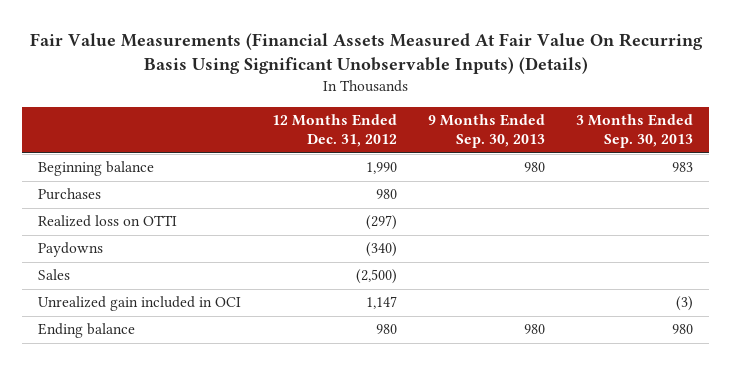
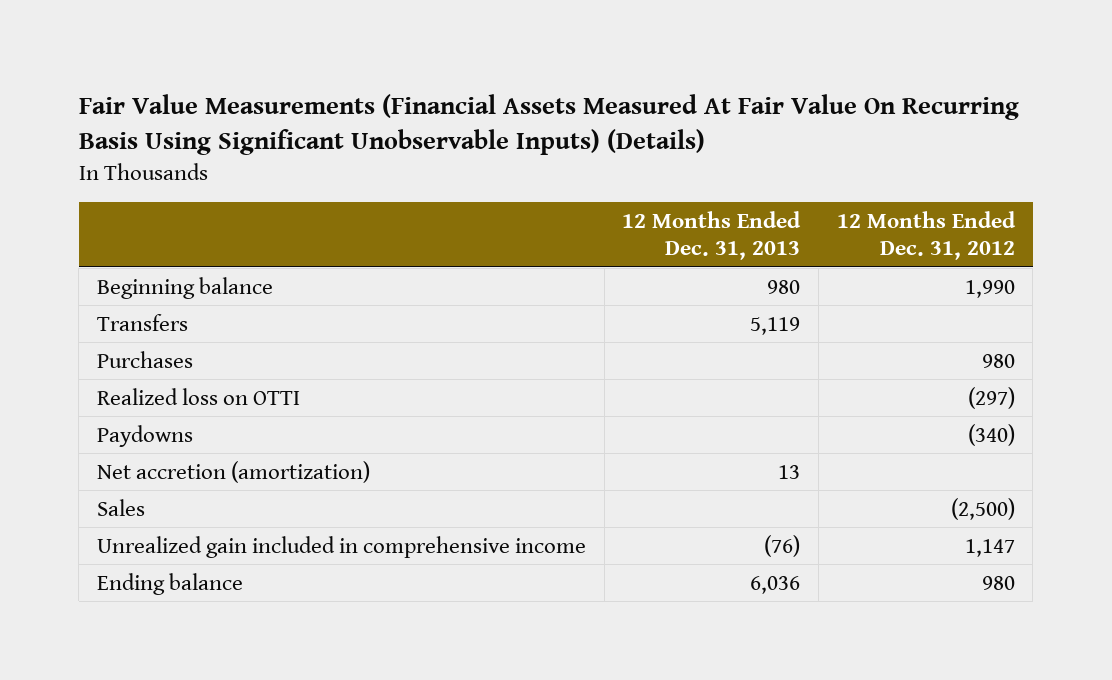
- | 12 Months Ended Dec. 31, 2012 | 9 Months Ended Sep. 30, 2013 | 3 Months Ended Sep. 30, 2013
+ | 12 Months Ended Dec. 31, 2013 | 12 Months Ended Dec. 31, 2012
+ Transfers | 5,119 |
+ Net accretion (amortization) | 13 |
- Unrealized gain included in OCI | 1,147 | | (3)
+ Unrealized gain included in comprehensive income | (76) | 1,147

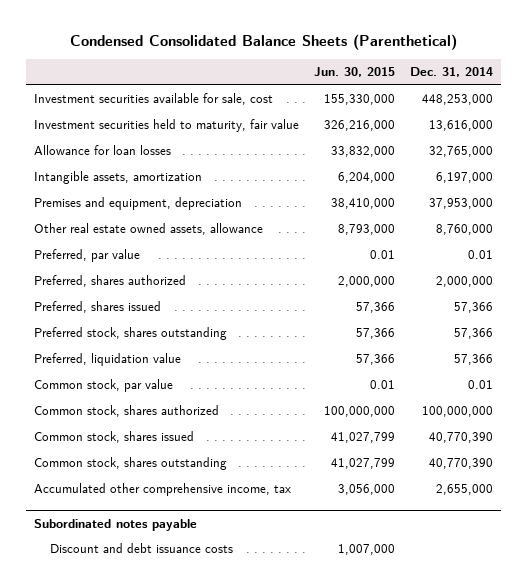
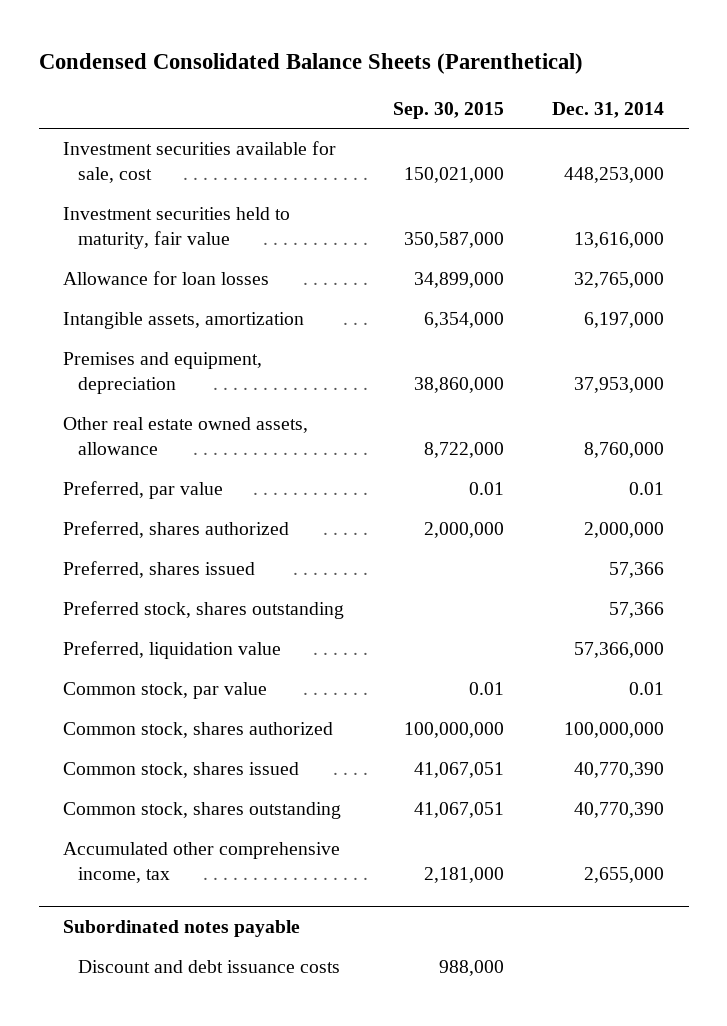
- | Jun. 30, 2015 | Dec. 31, 2014
+ | Sep. 30, 2015 | Dec. 31, 2014
- Preferred, liquidation value | 57,366 | 57,366
+ Preferred, liquidation value | | 57,366,000

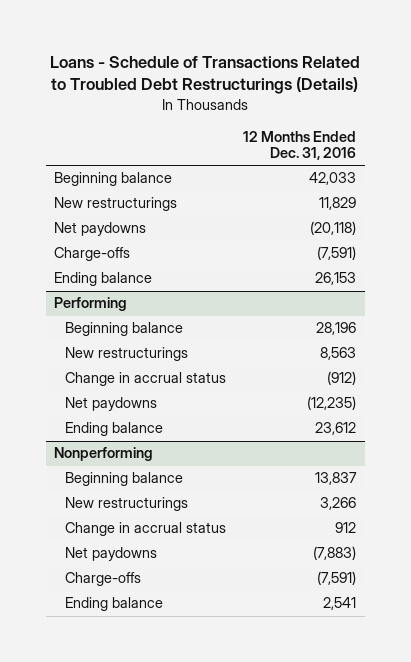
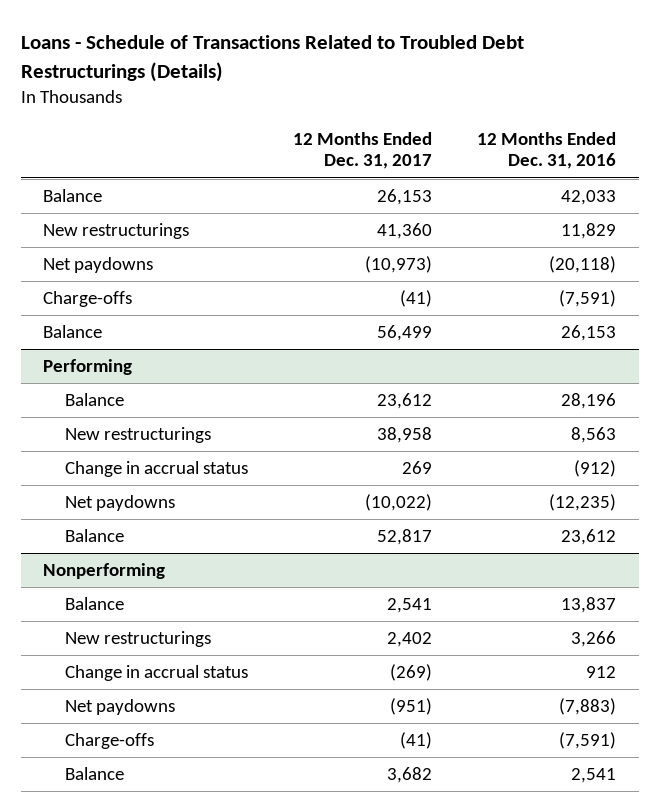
- | 12 Months Ended Dec. 31, 2016
+ | 12 Months Ended Dec. 31, 2017 | 12 Months Ended Dec. 31, 2016
- Beginning balance | 42,033
+ Balance | 26,153 | 42,033
- Ending balance | 26,153
+ Balance | 56,499 | 26,153
@ Performing
- Beginning balance | 28,196
+ Balance | 23,612 | 28,196
- Ending balance | 23,612
+ Balance | 52,817 | 23,612
@ Nonperforming
- Beginning balance | 13,837
+ Balance | 2,541 | 13,837
- Ending balance | 2,541
+ Balance | 3,682 | 2,541

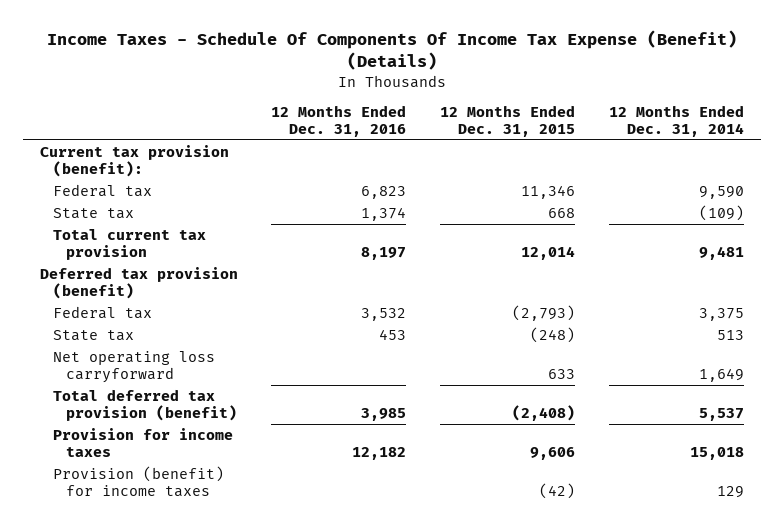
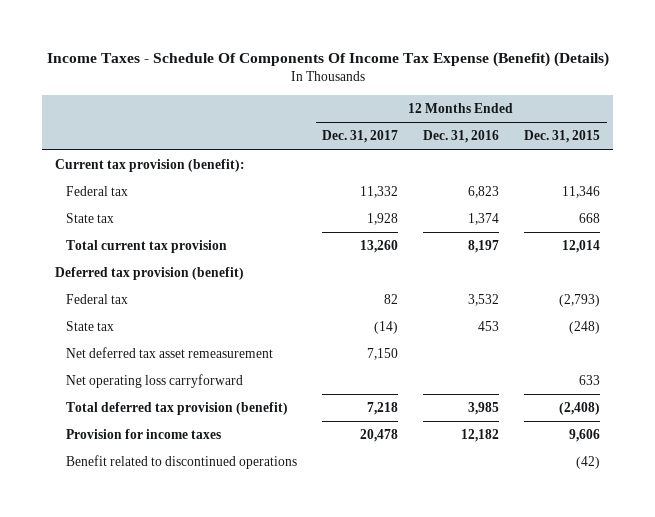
- | 12 Months Ended Dec. 31, 2016 | 12 Months Ended Dec. 31, 2015 | 12 Months Ended Dec. 31, 2014
+ | 12 Months Ended Dec. 31, 2017 | 12 Months Ended Dec. 31, 2016 | 12 Months Ended Dec. 31, 2015
+ Net deferred tax asset remeasurement | 7,150 | |
- Provision (benefit) for income taxes | | (42) | 129
+ Benefit related to discontinued operations | | | (42)

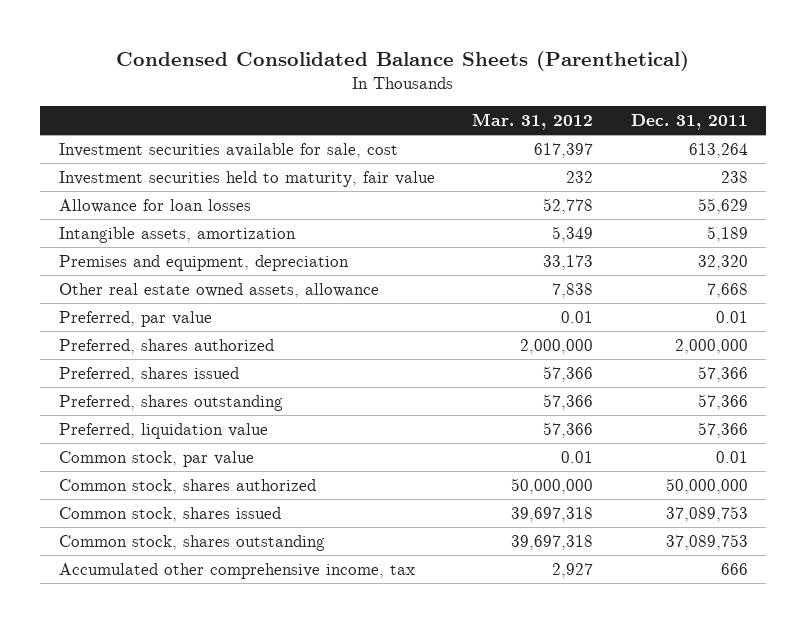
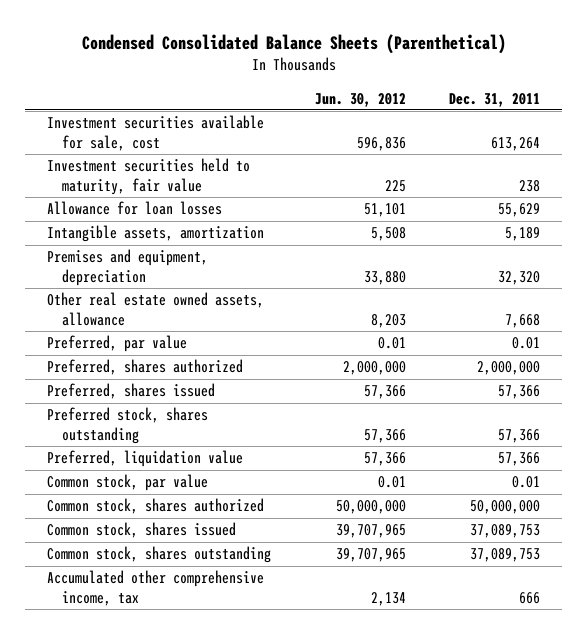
- | Mar. 31, 2012 | Dec. 31, 2011
+ | Jun. 30, 2012 | Dec. 31, 2011
- Preferred, shares outstanding | 57,366 | 57,366
+ Preferred stock, shares outstanding | 57,366 | 57,366

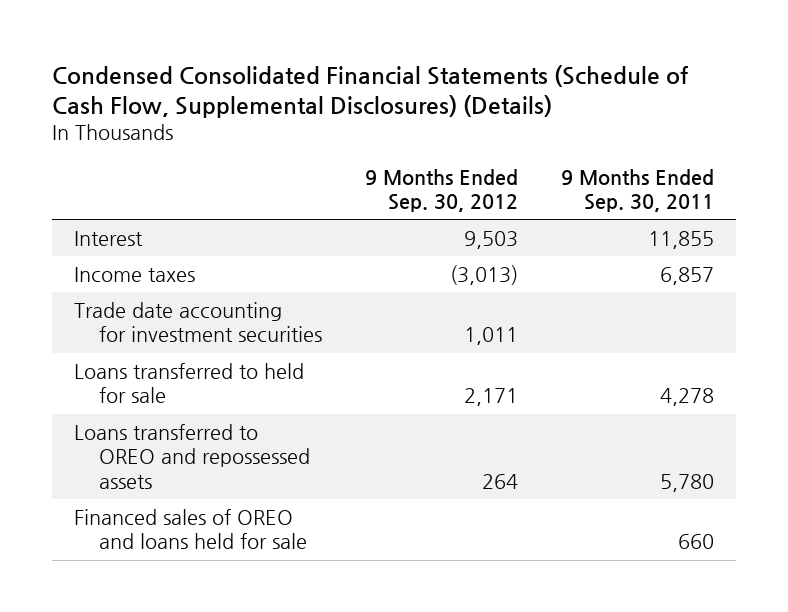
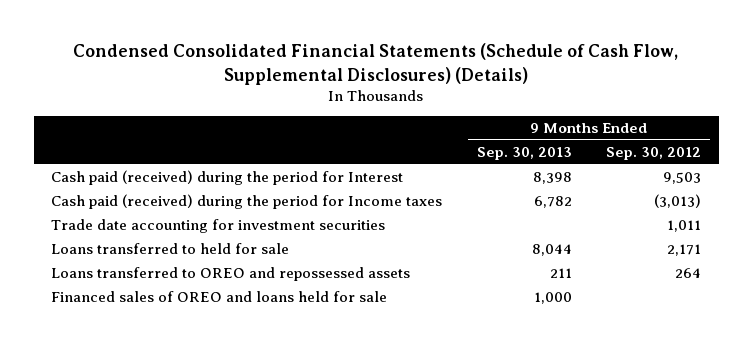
- | 9 Months Ended Sep. 30, 2012 | 9 Months Ended Sep. 30, 2011
+ | 9 Months Ended Sep. 30, 2013 | 9 Months Ended Sep. 30, 2012
- Interest | 9,503 | 11,855
- Income taxes | (3,013) | 6,857
+ Cash paid (received) during the period for Interest | 8,398 | 9,503
+ Cash paid (received) during the period for Income taxes | 6,782 | (3,013)

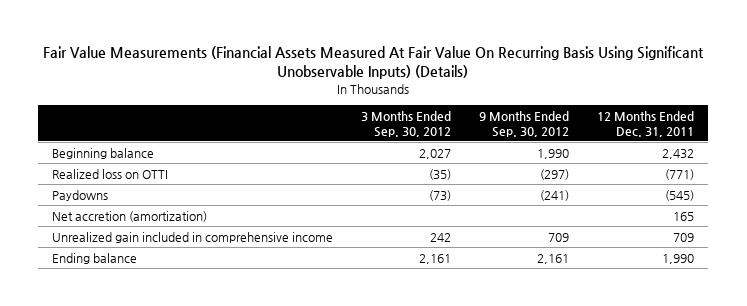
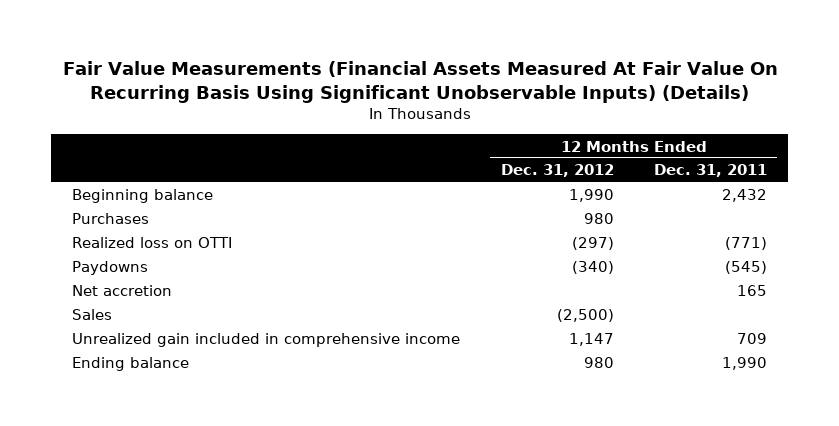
- | 3 Months Ended Sep. 30, 2012 | 9 Months Ended Sep. 30, 2012 | 12 Months Ended Dec. 31, 2011
+ | 12 Months Ended Dec. 31, 2012 | 12 Months Ended Dec. 31, 2011
+ Purchases | 980 |
- Net accretion (amortization) | | | 165
+ Net accretion | | 165
+ Sales | (2,500) |

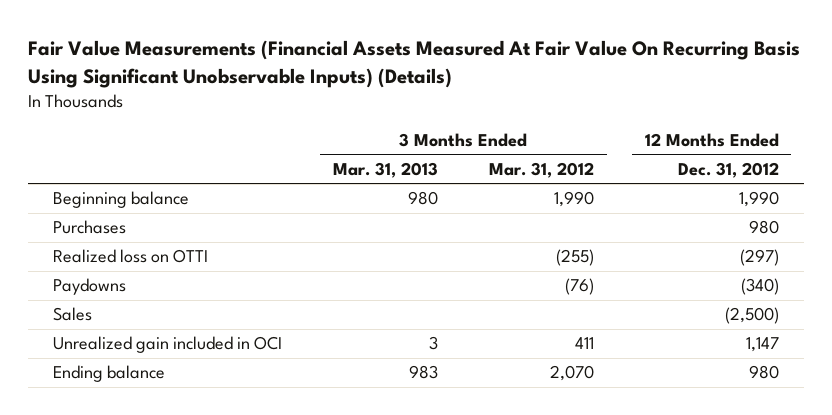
- | 12 Months Ended Dec. 31, 2012 | 12 Months Ended Dec. 31, 2011
+ | 3 Months Ended Mar. 31, 2013 | 3 Months Ended Mar. 31, 2012 | 12 Months Ended Dec. 31, 2012
- Net accretion | | 165
- Unrealized gain included in comprehensive income | 1,147 | 709
+ Unrealized gain included in OCI | 3 | 411 | 1,147

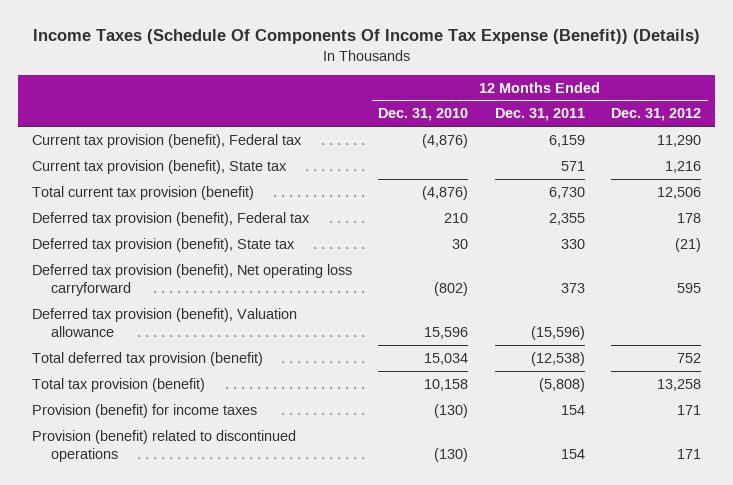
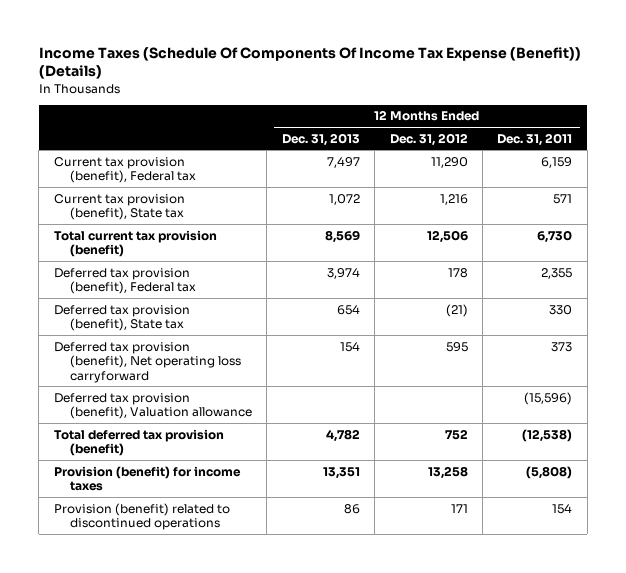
- | 12 Months Ended Dec. 31, 2010 | 12 Months Ended Dec. 31, 2011 | 12 Months Ended Dec. 31, 2012
+ | 12 Months Ended Dec. 31, 2013 | 12 Months Ended Dec. 31, 2012 | 12 Months Ended Dec. 31, 2011
- Total tax provision (benefit) | 10,158 | (5,808) | 13,258
- Provision (benefit) for income taxes | (130) | 154 | 171
+ Provision (benefit) for income taxes | 13,351 | 13,258 | (5,808)

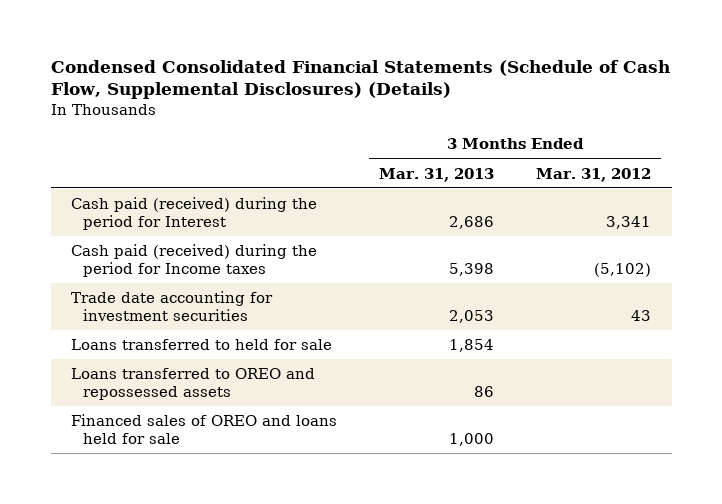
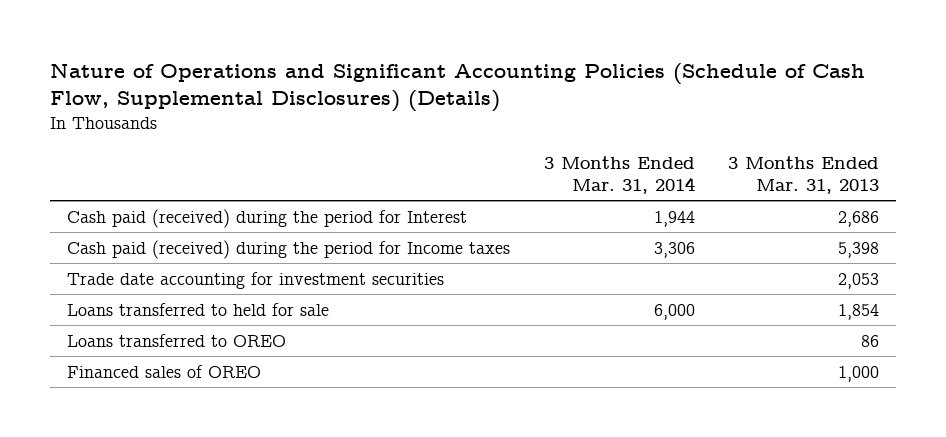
- Condensed Consolidated Financial Statements (Schedule of Cash Flow, Supplemental Disclosures) (Details)
+ Nature of Operations and Significant Accounting Policies (Schedule of Cash Flow, Supplemental Disclosures) (Details)
- | 3 Months Ended Mar. 31, 2013 | 3 Months Ended Mar. 31, 2012
+ | 3 Months Ended Mar. 31, 2014 | 3 Months Ended Mar. 31, 2013
- Loans transferred to OREO and repossessed assets | 86 |
- Financed sales of OREO and loans held for sale | 1,000 |
+ Loans transferred to OREO | | 86
+ Financed sales of OREO | | 1,000

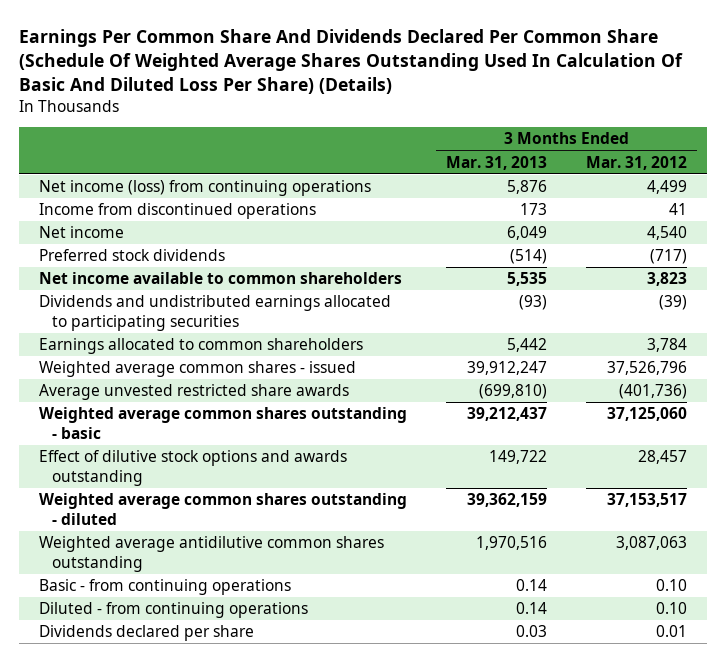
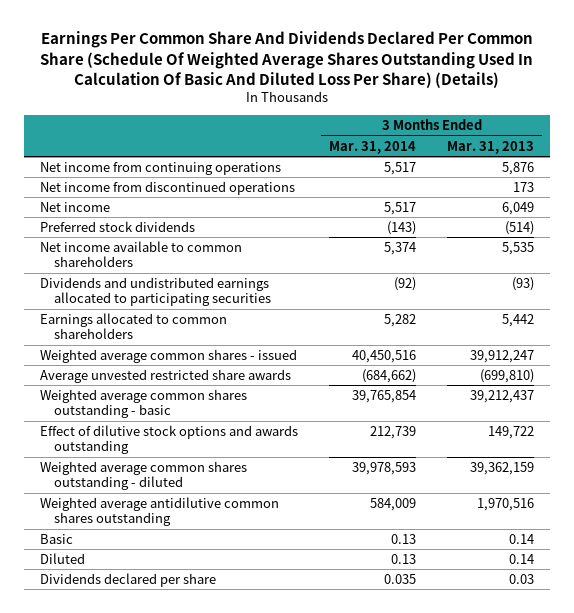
- | 3 Months Ended Mar. 31, 2013 | 3 Months Ended Mar. 31, 2012
+ | 3 Months Ended Mar. 31, 2014 | 3 Months Ended Mar. 31, 2013
- Net income (loss) from continuing operations | 5,876 | 4,499
- Income from discontinued operations | 173 | 41
+ Net income from continuing operations | 5,517 | 5,876
+ Net income from discontinued operations | | 173
- Basic - from continuing operations | 0.14 | 0.10
- Diluted - from continuing operations | 0.14 | 0.10
+ Basic | 0.13 | 0.14
+ Diluted | 0.13 | 0.14

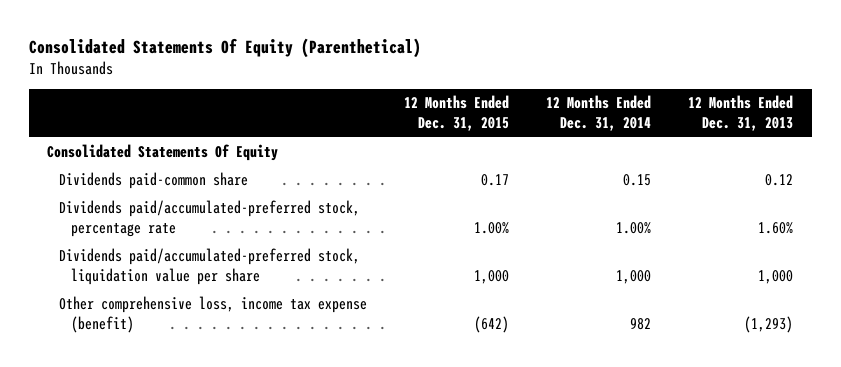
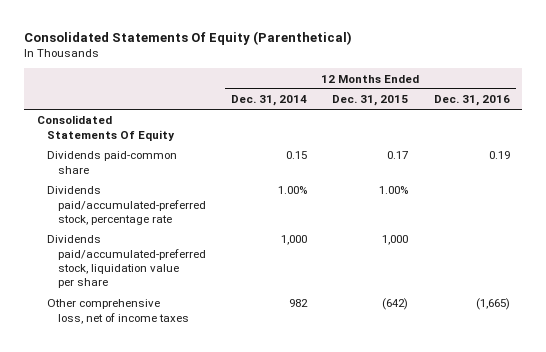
- | 12 Months Ended Dec. 31, 2015 | 12 Months Ended Dec. 31, 2014 | 12 Months Ended Dec. 31, 2013
+ | 12 Months Ended Dec. 31, 2014 | 12 Months Ended Dec. 31, 2015 | 12 Months Ended Dec. 31, 2016
- Other comprehensive loss, income tax expense (benefit) | (642) | 982 | (1,293)
+ Other comprehensive loss, net of income taxes | 982 | (642) | (1,665)

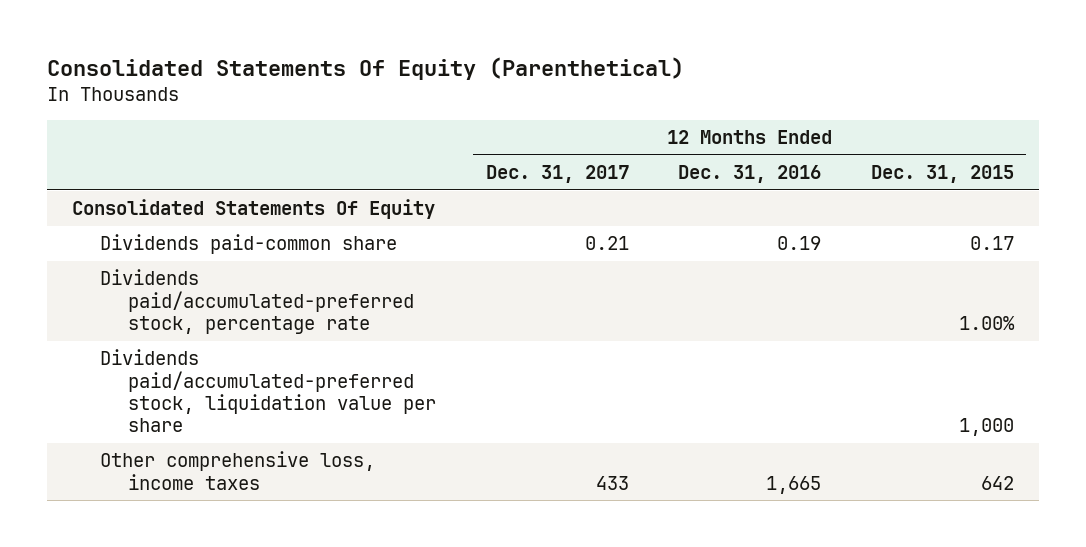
- | 12 Months Ended Dec. 31, 2014 | 12 Months Ended Dec. 31, 2015 | 12 Months Ended Dec. 31, 2016
+ | 12 Months Ended Dec. 31, 2017 | 12 Months Ended Dec. 31, 2016 | 12 Months Ended Dec. 31, 2015
- Other comprehensive loss, net of income taxes | 982 | (642) | (1,665)
+ Other comprehensive loss, income taxes | 433 | 1,665 | 642

